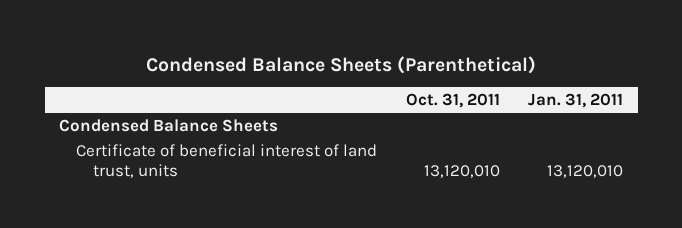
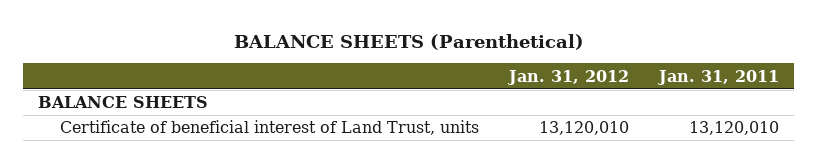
- Condensed Balance Sheets (Parenthetical)
+ BALANCE SHEETS (Parenthetical)
- | Oct. 31, 2011 | Jan. 31, 2011
+ | Jan. 31, 2012 | Jan. 31, 2011
- Condensed Balance Sheets
- Certificate of beneficial interest of land trust, units | 13,120,010 | 13,120,010
+ BALANCE SHEETS
+ Certificate of beneficial interest of Land Trust, units | 13,120,010 | 13,120,010

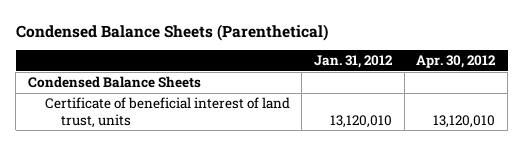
- BALANCE SHEETS (Parenthetical)
+ Condensed Balance Sheets (Parenthetical)
- | Jan. 31, 2012 | Jan. 31, 2011
+ | Jan. 31, 2012 | Apr. 30, 2012
- BALANCE SHEETS
- Certificate of beneficial interest of Land Trust, units | 13,120,010 | 13,120,010
+ Condensed Balance Sheets
+ Certificate of beneficial interest of land trust, units | 13,120,010 | 13,120,010

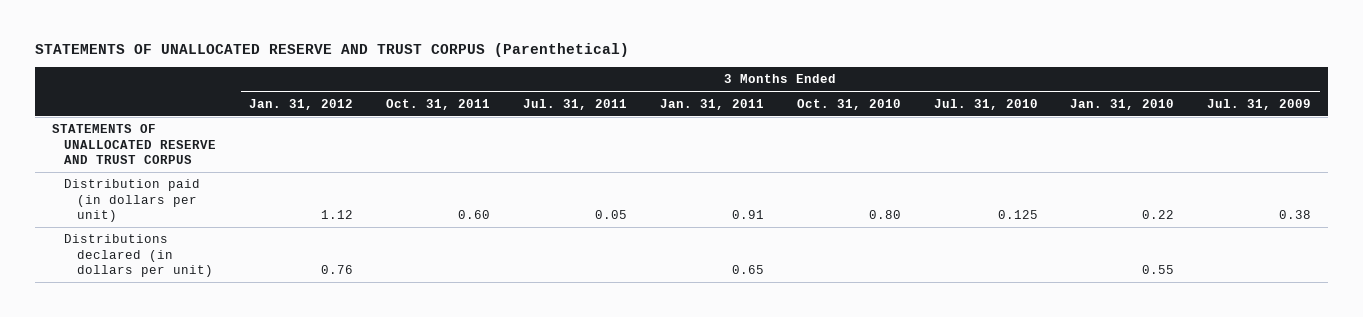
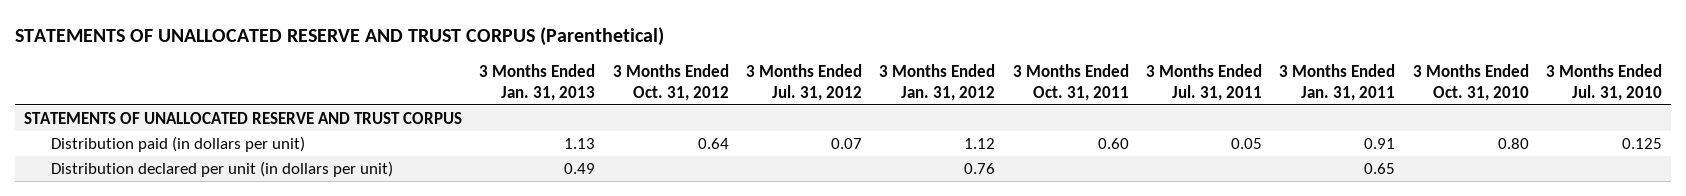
- | 3 Months Ended Jan. 31, 2012 | 3 Months Ended Oct. 31, 2011 | 3 Months Ended Jul. 31, 2011 | 3 Months Ended Jan. 31, 2011 | 3 Months Ended Oct. 31, 2010 | 3 Months Ended Jul. 31, 2010 | 3 Months Ended Jan. 31, 2010 | 3 Months Ended Jul. 31, 2009
+ | 3 Months Ended Jan. 31, 2013 | 3 Months Ended Oct. 31, 2012 | 3 Months Ended Jul. 31, 2012 | 3 Months Ended Jan. 31, 2012 | 3 Months Ended Oct. 31, 2011 | 3 Months Ended Jul. 31, 2011 | 3 Months Ended Jan. 31, 2011 | 3 Months Ended Oct. 31, 2010 | 3 Months Ended Jul. 31, 2010
- Distributions declared (in dollars per unit) | 0.76 | | | 0.65 | | | 0.55 |
+ Distribution declared per unit (in dollars per unit) | 0.49 | | | 0.76 | | | 0.65 | |

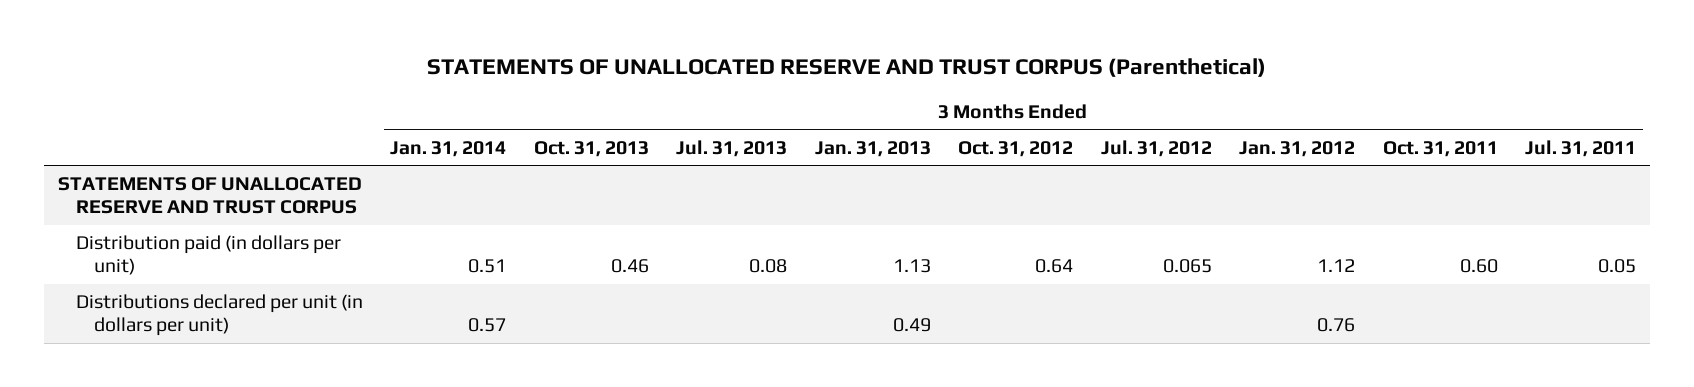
- | 3 Months Ended Jan. 31, 2013 | 3 Months Ended Oct. 31, 2012 | 3 Months Ended Jul. 31, 2012 | 3 Months Ended Jan. 31, 2012 | 3 Months Ended Oct. 31, 2011 | 3 Months Ended Jul. 31, 2011 | 3 Months Ended Jan. 31, 2011 | 3 Months Ended Oct. 31, 2010 | 3 Months Ended Jul. 31, 2010
+ | 3 Months Ended Jan. 31, 2014 | 3 Months Ended Oct. 31, 2013 | 3 Months Ended Jul. 31, 2013 | 3 Months Ended Jan. 31, 2013 | 3 Months Ended Oct. 31, 2012 | 3 Months Ended Jul. 31, 2012 | 3 Months Ended Jan. 31, 2012 | 3 Months Ended Oct. 31, 2011 | 3 Months Ended Jul. 31, 2011
- Distribution paid (in dollars per unit) | 1.13 | 0.64 | 0.07 | 1.12 | 0.60 | 0.05 | 0.91 | 0.80 | 0.125
- Distribution declared per unit (in dollars per unit) | 0.49 | | | 0.76 | | | 0.65 | |
+ Distribution paid (in dollars per unit) | 0.51 | 0.46 | 0.08 | 1.13 | 0.64 | 0.065 | 1.12 | 0.60 | 0.05
+ Distributions declared per unit (in dollars per unit) | 0.57 | | | 0.49 | | | 0.76 | |

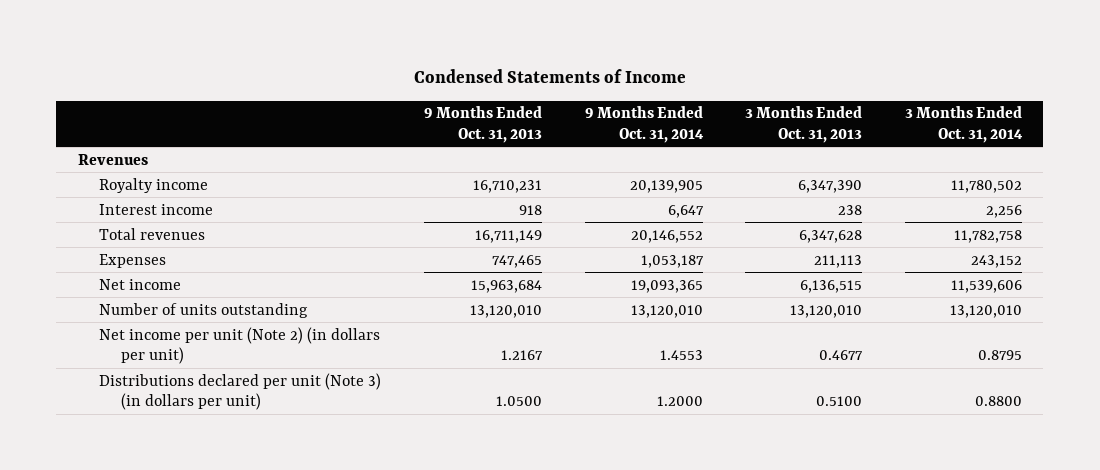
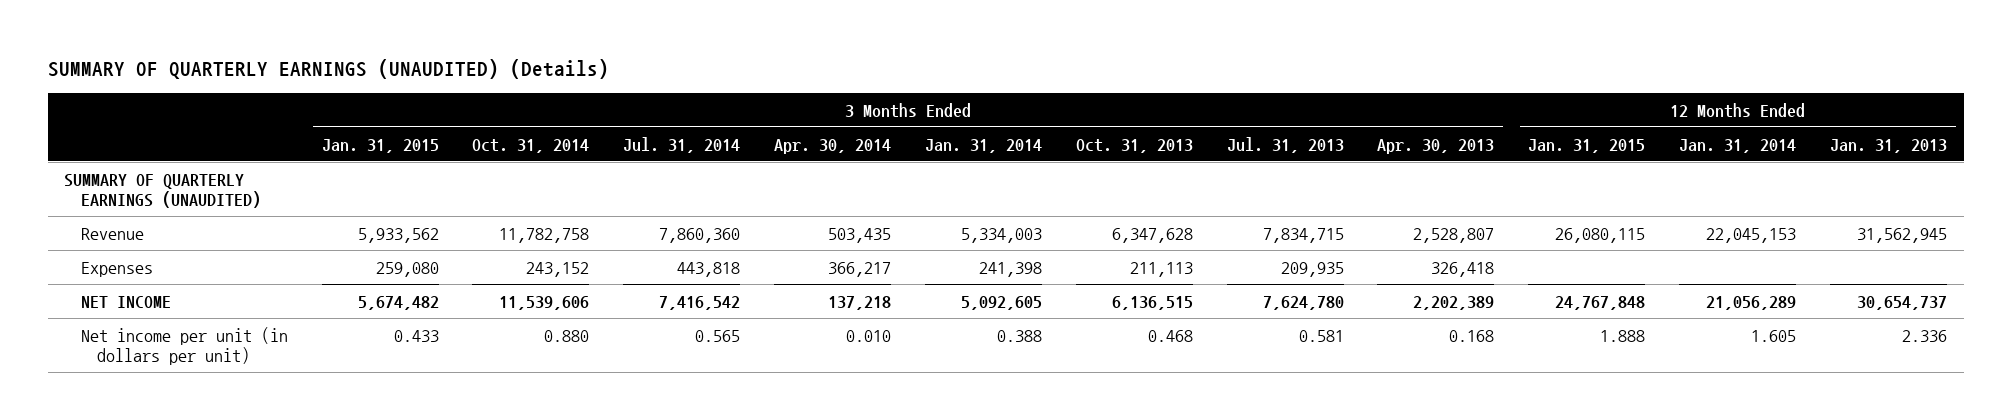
- Condensed Statements of Income
+ SUMMARY OF QUARTERLY EARNINGS (UNAUDITED) (Details)
- | 9 Months Ended Oct. 31, 2013 | 9 Months Ended Oct. 31, 2014 | 3 Months Ended Oct. 31, 2013 | 3 Months Ended Oct. 31, 2014
+ | 3 Months Ended Jan. 31, 2015 | 3 Months Ended Oct. 31, 2014 | 3 Months Ended Jul. 31, 2014 | 3 Months Ended Apr. 30, 2014 | 3 Months Ended Jan. 31, 2014 | 3 Months Ended Oct. 31, 2013 | 3 Months Ended Jul. 31, 2013 | 3 Months Ended Apr. 30, 2013 | 12 Months Ended Jan. 31, 2015 | 12 Months Ended Jan. 31, 2014 | 12 Months Ended Jan. 31, 2013
- Revenues
- Royalty income | 16,710,231 | 20,139,905 | 6,347,390 | 11,780,502
- Interest income | 918 | 6,647 | 238 | 2,256
- Total revenues | 16,711,149 | 20,146,552 | 6,347,628 | 11,782,758
+ SUMMARY OF QUARTERLY EARNINGS (UNAUDITED)
+ Revenue | 5,933,562 | 11,782,758 | 7,860,360 | 503,435 | 5,334,003 | 6,347,628 | 7,834,715 | 2,528,807 | 26,080,115 | 22,045,153 | 31,562,945
- Net income | 15,963,684 | 19,093,365 | 6,136,515 | 11,539,606
- Number of units outstanding | 13,120,010 | 13,120,010 | 13,120,010 | 13,120,010
- Net income per unit (Note 2) (in dollars per unit) | 1.2167 | 1.4553 | 0.4677 | 0.8795
- Distributions declared per unit (Note 3) (in dollars per unit) | 1.0500 | 1.2000 | 0.5100 | 0.8800
+ NET INCOME | 5,674,482 | 11,539,606 | 7,416,542 | 137,218 | 5,092,605 | 6,136,515 | 7,624,780 | 2,202,389 | 24,767,848 | 21,056,289 | 30,654,737
+ Net income per unit (in dollars per unit) | 0.433 | 0.880 | 0.565 | 0.010 | 0.388 | 0.468 | 0.581 | 0.168 | 1.888 | 1.605 | 2.336

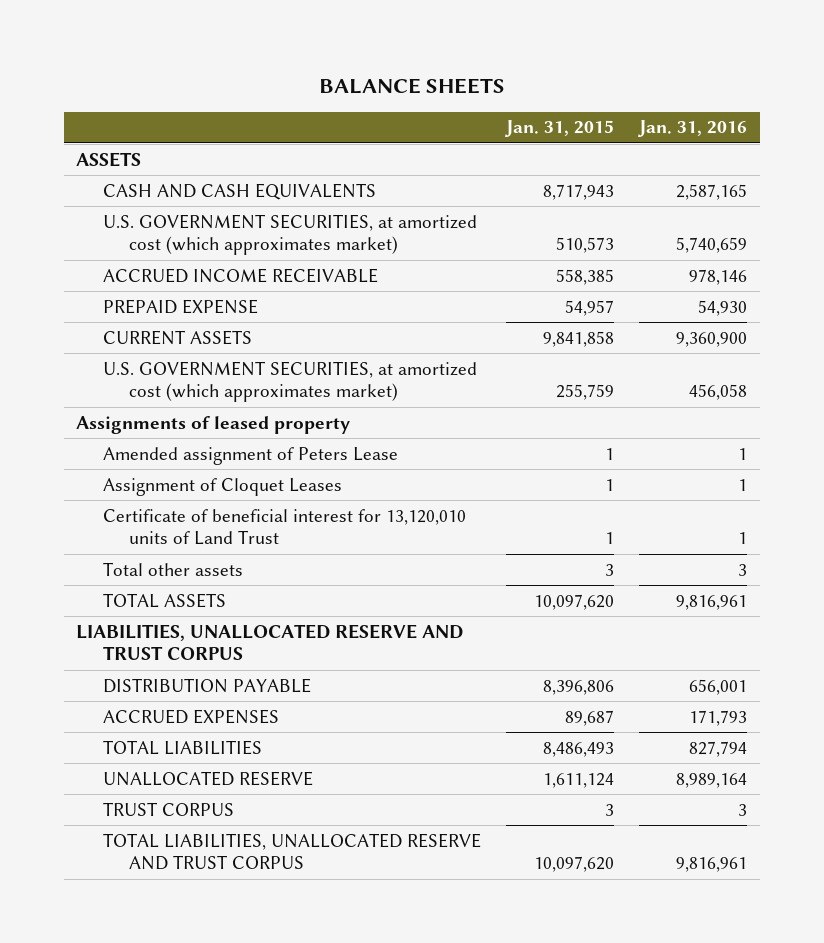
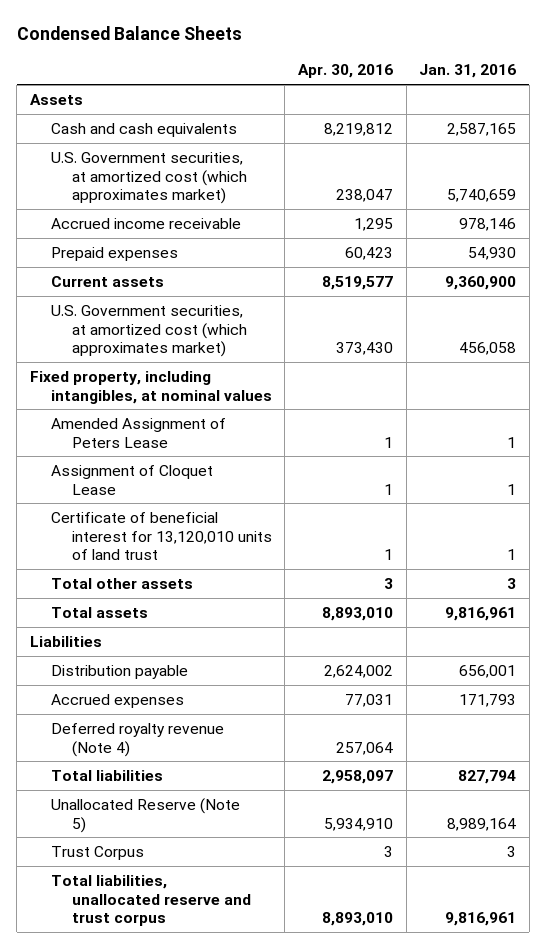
- BALANCE SHEETS
+ Condensed Balance Sheets
- | Jan. 31, 2015 | Jan. 31, 2016
+ | Apr. 30, 2016 | Jan. 31, 2016
- ASSETS
- CASH AND CASH EQUIVALENTS | 8,717,943 | 2,587,165
- U.S. GOVERNMENT SECURITIES, at amortized cost (which approximates market) | 510,573 | 5,740,659
- ACCRUED INCOME RECEIVABLE | 558,385 | 978,146
- PREPAID EXPENSE | 54,957 | 54,930
- CURRENT ASSETS | 9,841,858 | 9,360,900
- U.S. GOVERNMENT SECURITIES, at amortized cost (which approximates market) | 255,759 | 456,058
- Assignments of leased property
- Amended assignment of Peters Lease | 1 | 1
- Assignment of Cloquet Leases | 1 | 1
- Certificate of beneficial interest for 13,120,010 units of Land Trust | 1 | 1
+ Assets
+ Cash and cash equivalents | 8,219,812 | 2,587,165
+ U.S. Government securities, at amortized cost (which approximates market) | 238,047 | 5,740,659
+ Accrued income receivable | 1,295 | 978,146
+ Prepaid expenses | 60,423 | 54,930
+ Current assets | 8,519,577 | 9,360,900
+ U.S. Government securities, at amortized cost (which approximates market) | 373,430 | 456,058
+ Fixed property, including intangibles, at nominal values
+ Amended Assignment of Peters Lease | 1 | 1
+ Assignment of Cloquet Lease | 1 | 1
+ Certificate of beneficial interest for 13,120,010 units of land trust | 1 | 1
- TOTAL ASSETS | 10,097,620 | 9,816,961
- LIABILITIES, UNALLOCATED RESERVE AND TRUST CORPUS
- DISTRIBUTION PAYABLE | 8,396,806 | 656,001
- ACCRUED EXPENSES | 89,687 | 171,793
- TOTAL LIABILITIES | 8,486,493 | 827,794
- UNALLOCATED RESERVE | 1,611,124 | 8,989,164
- TRUST CORPUS | 3 | 3
- TOTAL LIABILITIES, UNALLOCATED RESERVE AND TRUST CORPUS | 10,097,620 | 9,816,961
+ Total assets | 8,893,010 | 9,816,961
+ Liabilities
+ Distribution payable | 2,624,002 | 656,001
+ Accrued expenses | 77,031 | 171,793
+ Deferred royalty revenue (Note 4) | 257,064 |
+ Total liabilities | 2,958,097 | 827,794
+ Unallocated Reserve (Note 5) | 5,934,910 | 8,989,164
+ Trust Corpus | 3 | 3
+ Total liabilities, unallocated reserve and trust corpus | 8,893,010 | 9,816,961

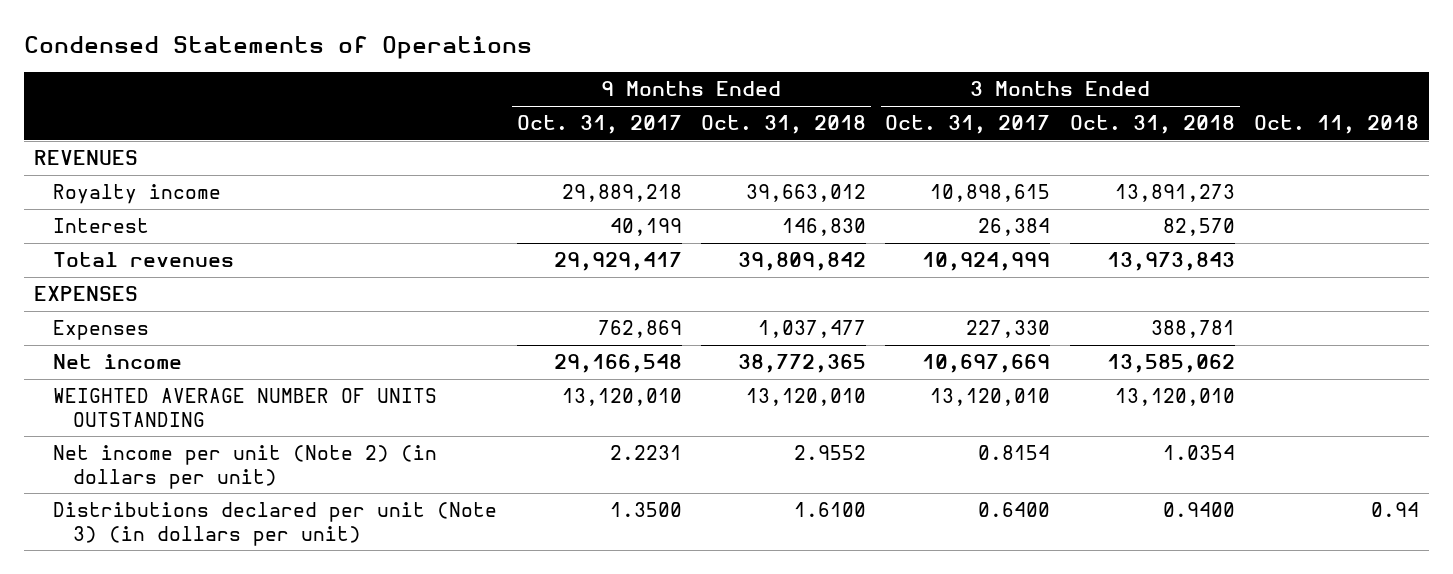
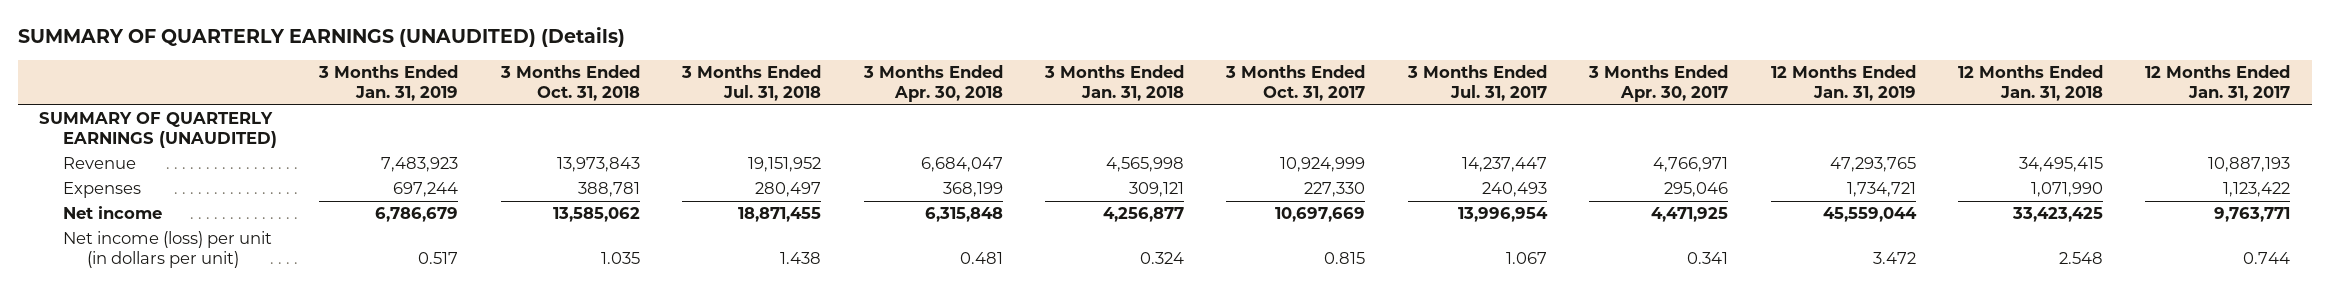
- Condensed Statements of Operations
+ SUMMARY OF QUARTERLY EARNINGS (UNAUDITED) (Details)
- | 9 Months Ended Oct. 31, 2017 | 9 Months Ended Oct. 31, 2018 | 3 Months Ended Oct. 31, 2017 | 3 Months Ended Oct. 31, 2018 | Oct. 11, 2018
+ | 3 Months Ended Jan. 31, 2019 | 3 Months Ended Oct. 31, 2018 | 3 Months Ended Jul. 31, 2018 | 3 Months Ended Apr. 30, 2018 | 3 Months Ended Jan. 31, 2018 | 3 Months Ended Oct. 31, 2017 | 3 Months Ended Jul. 31, 2017 | 3 Months Ended Apr. 30, 2017 | 12 Months Ended Jan. 31, 2019 | 12 Months Ended Jan. 31, 2018 | 12 Months Ended Jan. 31, 2017
- REVENUES
- Royalty income | 29,889,218 | 39,663,012 | 10,898,615 | 13,891,273 |
- Interest | 40,199 | 146,830 | 26,384 | 82,570 |
- Total revenues | 29,929,417 | 39,809,842 | 10,924,999 | 13,973,843 |
- EXPENSES
+ SUMMARY OF QUARTERLY EARNINGS (UNAUDITED)
+ Revenue | 7,483,923 | 13,973,843 | 19,151,952 | 6,684,047 | 4,565,998 | 10,924,999 | 14,237,447 | 4,766,971 | 47,293,765 | 34,495,415 | 10,887,193
- WEIGHTED AVERAGE NUMBER OF UNITS OUTSTANDING | 13,120,010 | 13,120,010 | 13,120,010 | 13,120,010 |
- Net income per unit (Note 2) (in dollars per unit) | 2.2231 | 2.9552 | 0.8154 | 1.0354 |
- Distributions declared per unit (Note 3) (in dollars per unit) | 1.3500 | 1.6100 | 0.6400 | 0.9400 | 0.94
+ Net income (loss) per unit (in dollars per unit) | 0.517 | 1.035 | 1.438 | 0.481 | 0.324 | 0.815 | 1.067 | 0.341 | 3.472 | 2.548 | 0.744

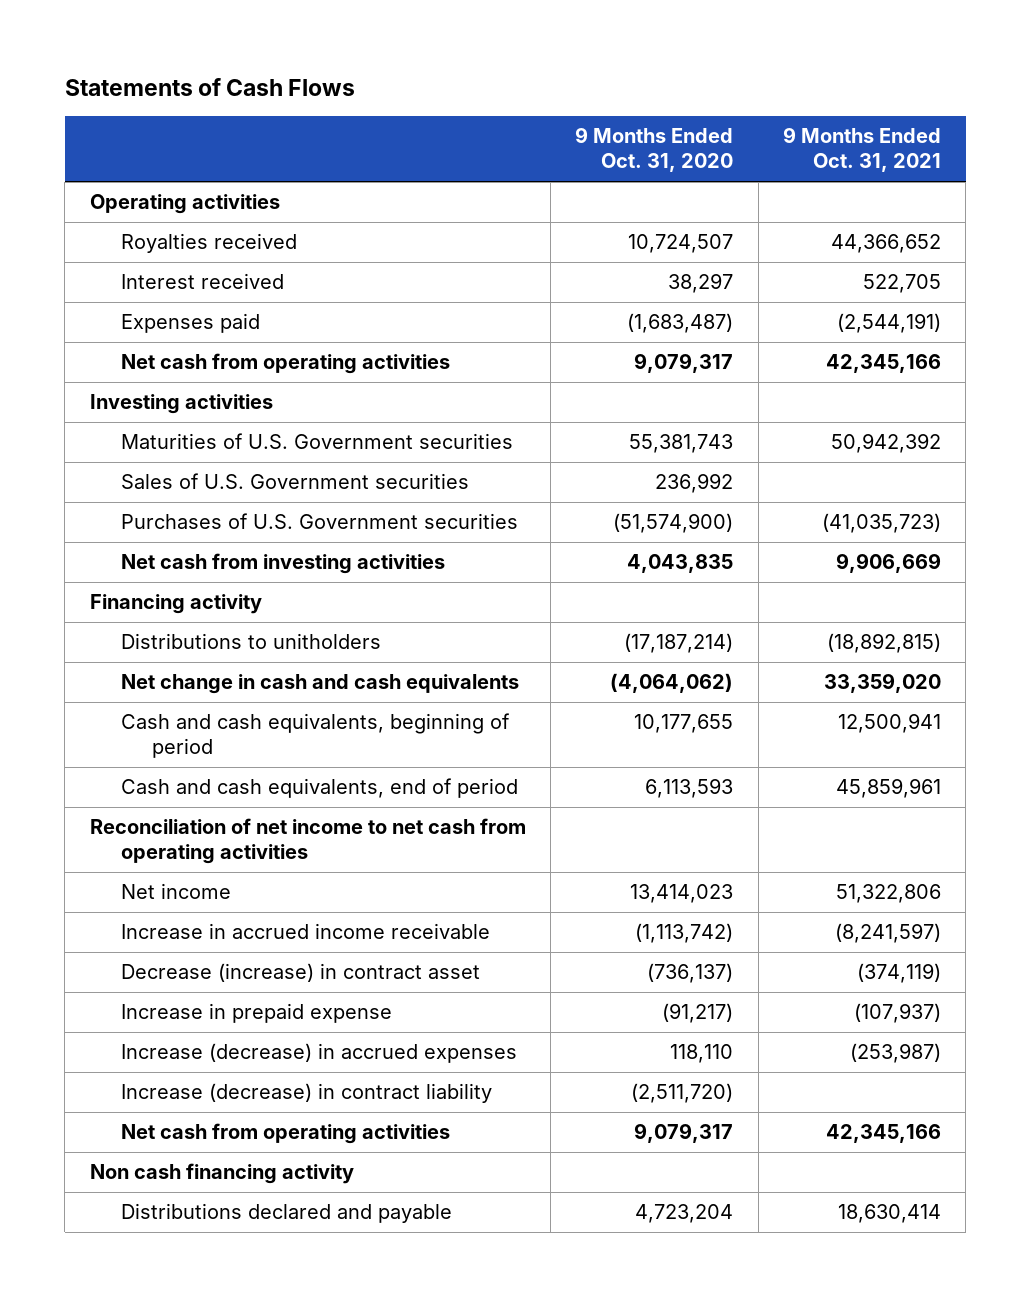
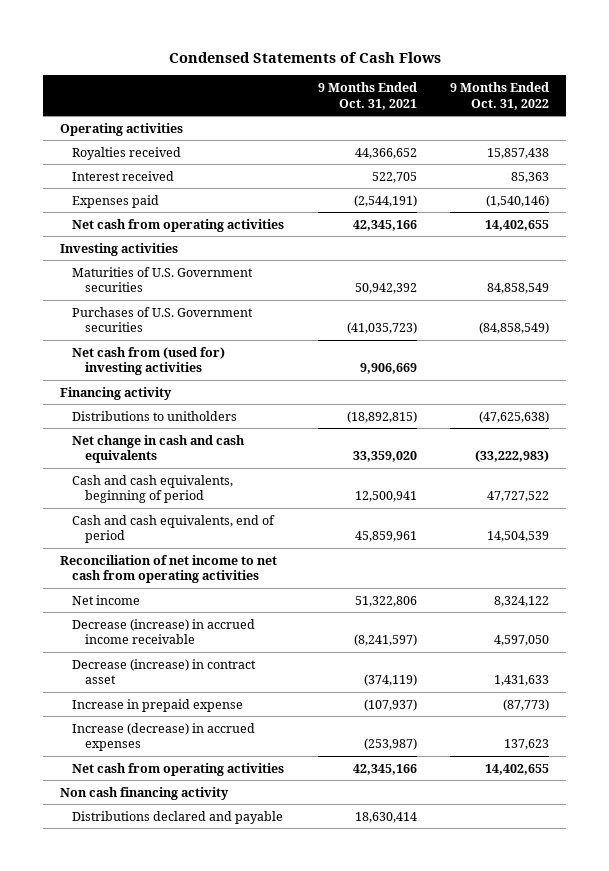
- Statements of Cash Flows
+ Condensed Statements of Cash Flows
- | 9 Months Ended Oct. 31, 2020 | 9 Months Ended Oct. 31, 2021
+ | 9 Months Ended Oct. 31, 2021 | 9 Months Ended Oct. 31, 2022
- Sales of U.S. Government securities | 236,992 |
- Net cash from investing activities | 4,043,835 | 9,906,669
+ Net cash from (used for) investing activities | 9,906,669 |
- Increase in accrued income receivable | (1,113,742) | (8,241,597)
+ Decrease (increase) in accrued income receivable | (8,241,597) | 4,597,050
- Increase (decrease) in contract liability | (2,511,720) |

